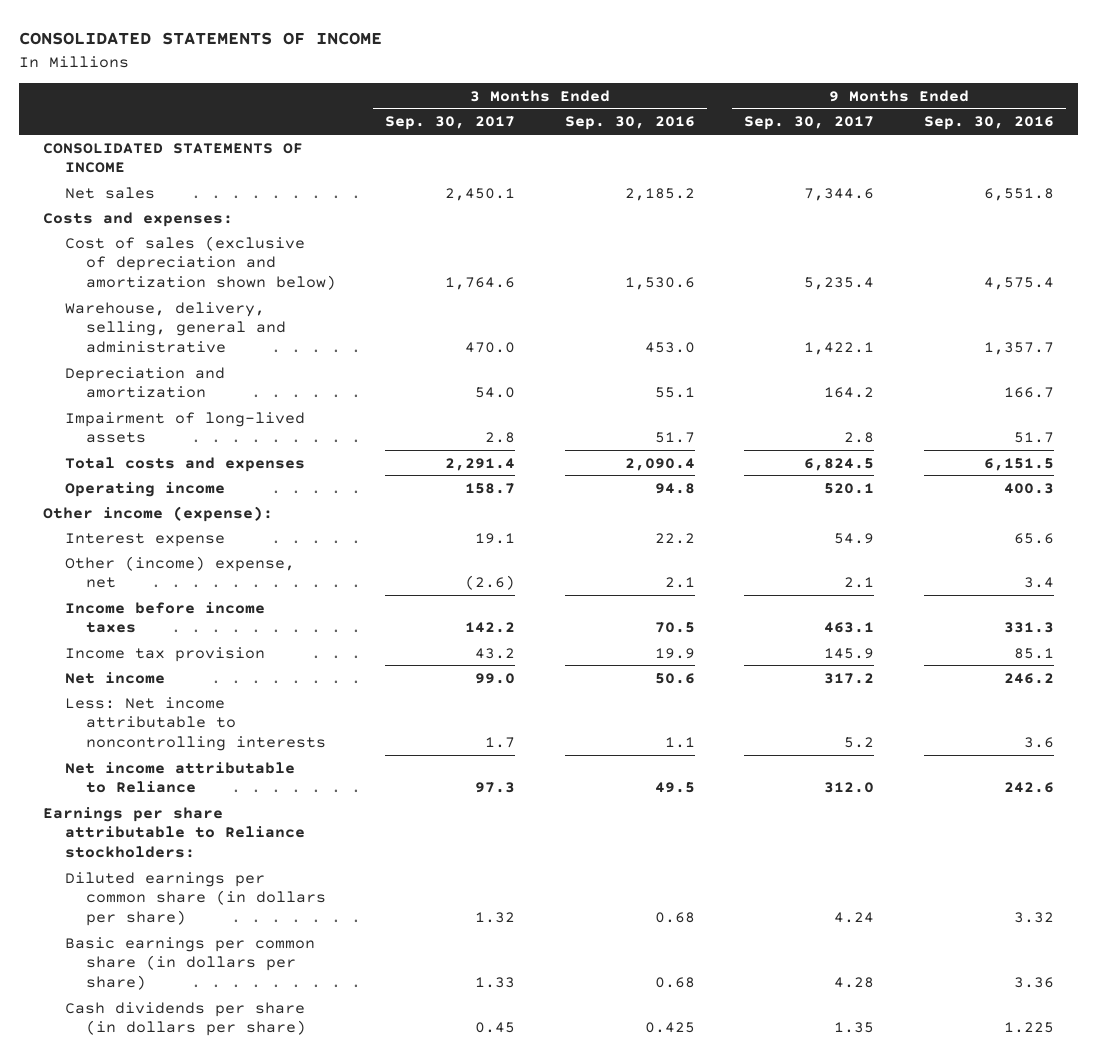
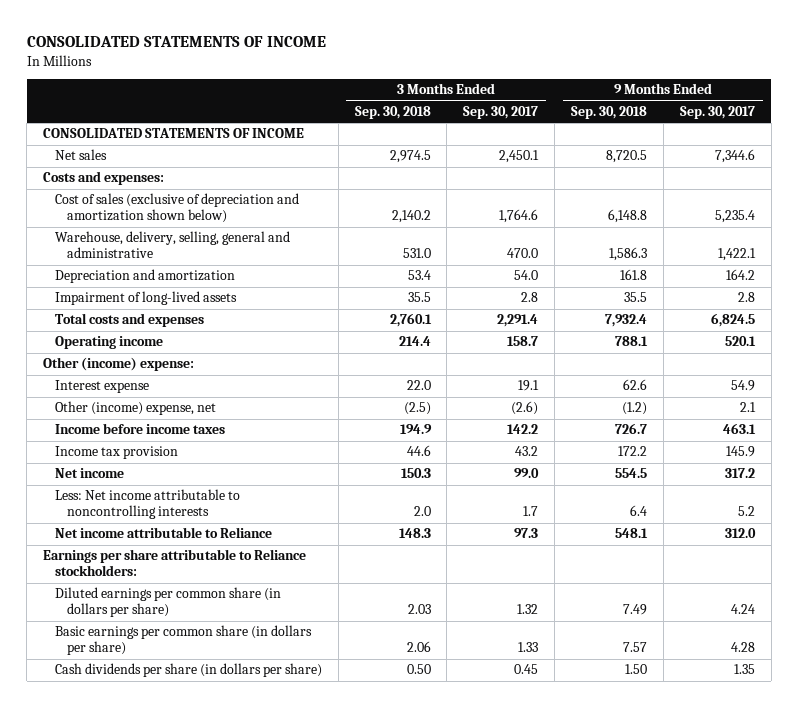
- | 3 Months Ended Sep. 30, 2017 | 3 Months Ended Sep. 30, 2016 | 9 Months Ended Sep. 30, 2017 | 9 Months Ended Sep. 30, 2016
+ | 3 Months Ended Sep. 30, 2018 | 3 Months Ended Sep. 30, 2017 | 9 Months Ended Sep. 30, 2018 | 9 Months Ended Sep. 30, 2017
- Other income (expense):
+ Other (income) expense:

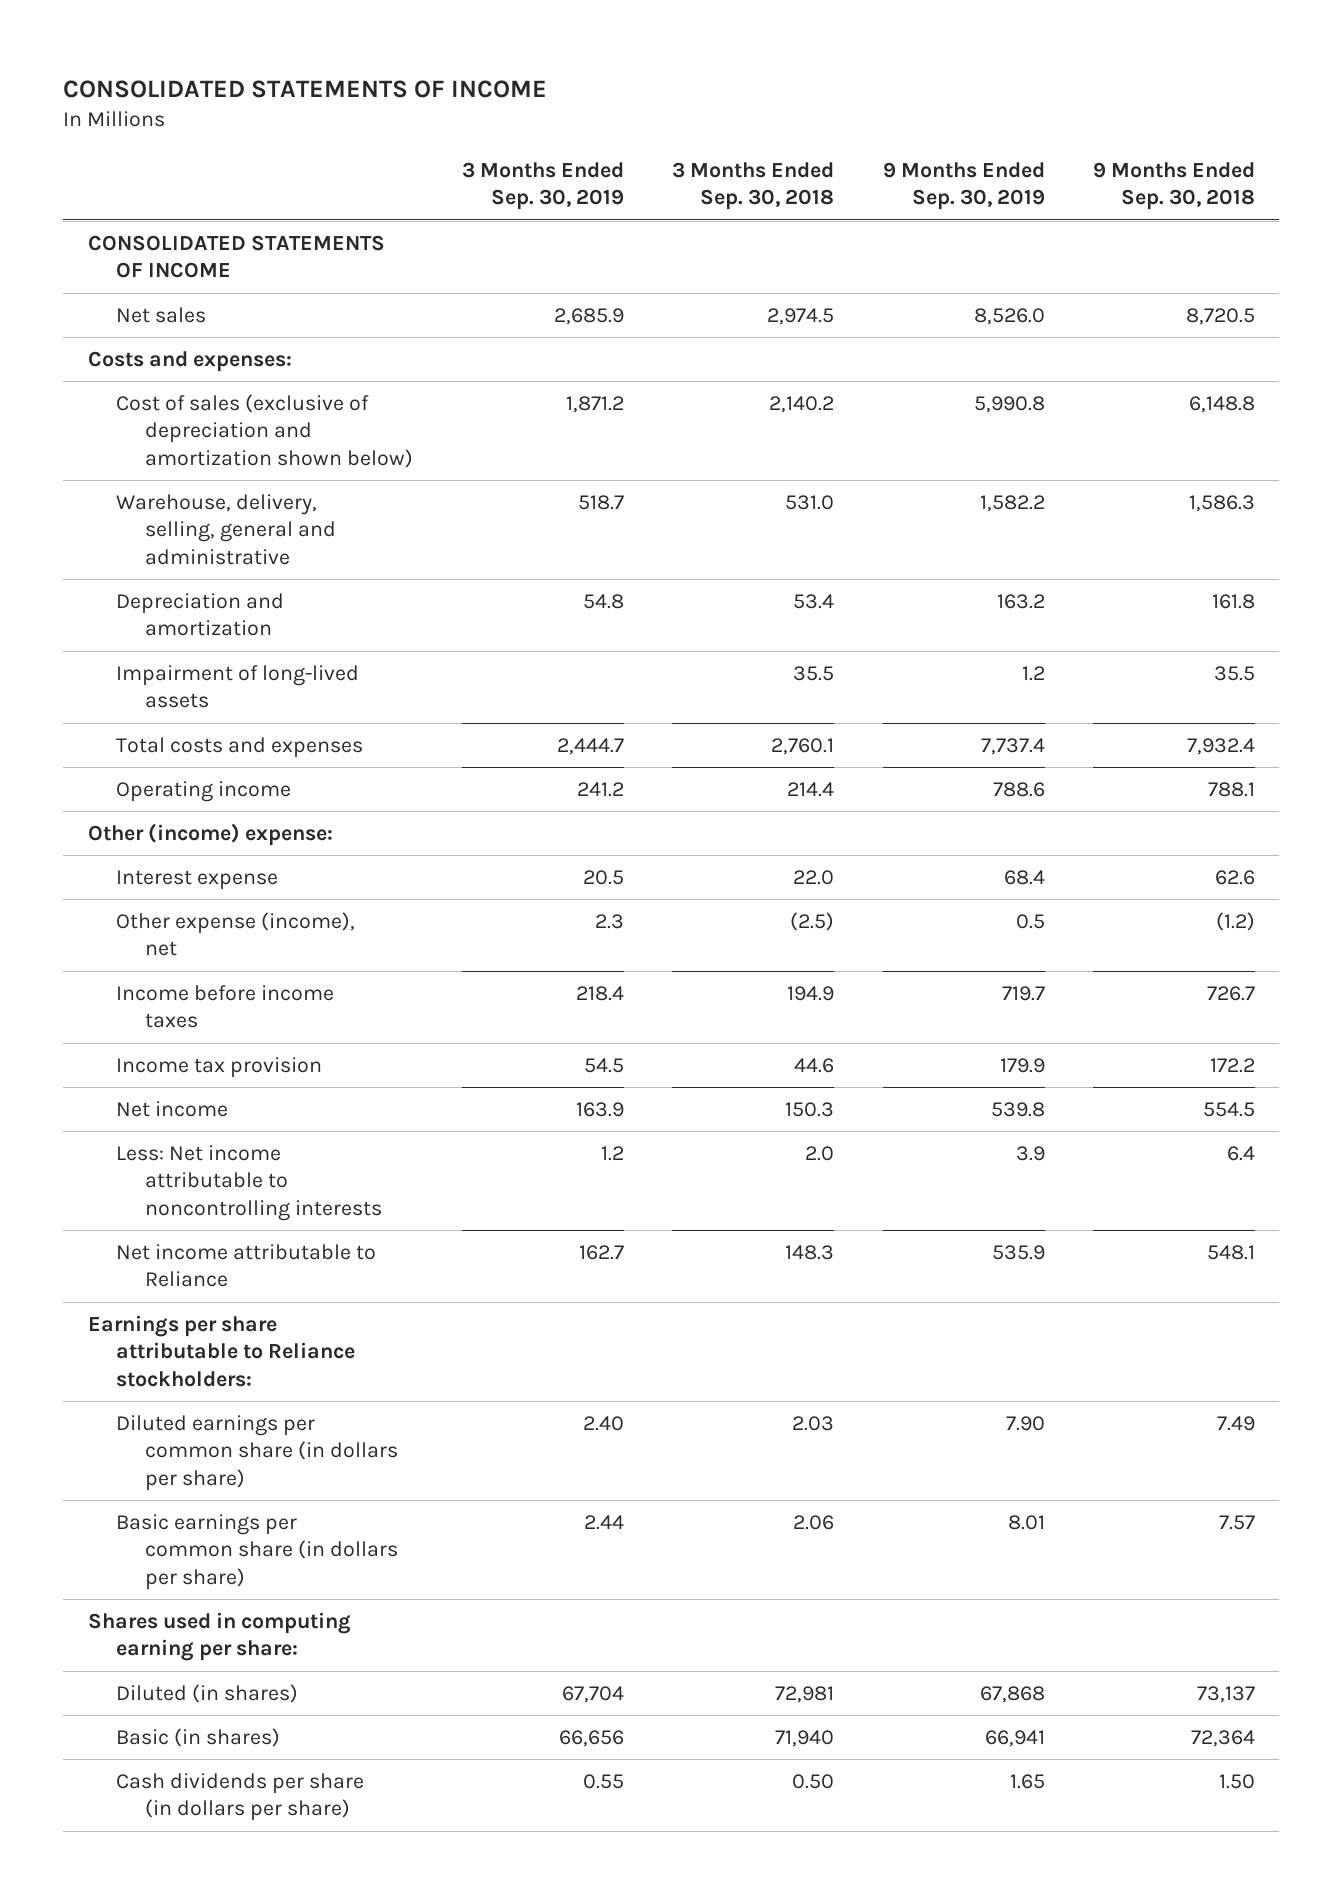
- | 3 Months Ended Sep. 30, 2018 | 3 Months Ended Sep. 30, 2017 | 9 Months Ended Sep. 30, 2018 | 9 Months Ended Sep. 30, 2017
+ | 3 Months Ended Sep. 30, 2019 | 3 Months Ended Sep. 30, 2018 | 9 Months Ended Sep. 30, 2019 | 9 Months Ended Sep. 30, 2018
- Other (income) expense, net | (2.5) | (2.6) | (1.2) | 2.1
+ Other expense (income), net | 2.3 | (2.5) | 0.5 | (1.2)
+ Shares used in computing earning per share:
+ Diluted (in shares) | 67,704 | 72,981 | 67,868 | 73,137
+ Basic (in shares) | 66,656 | 71,940 | 66,941 | 72,364

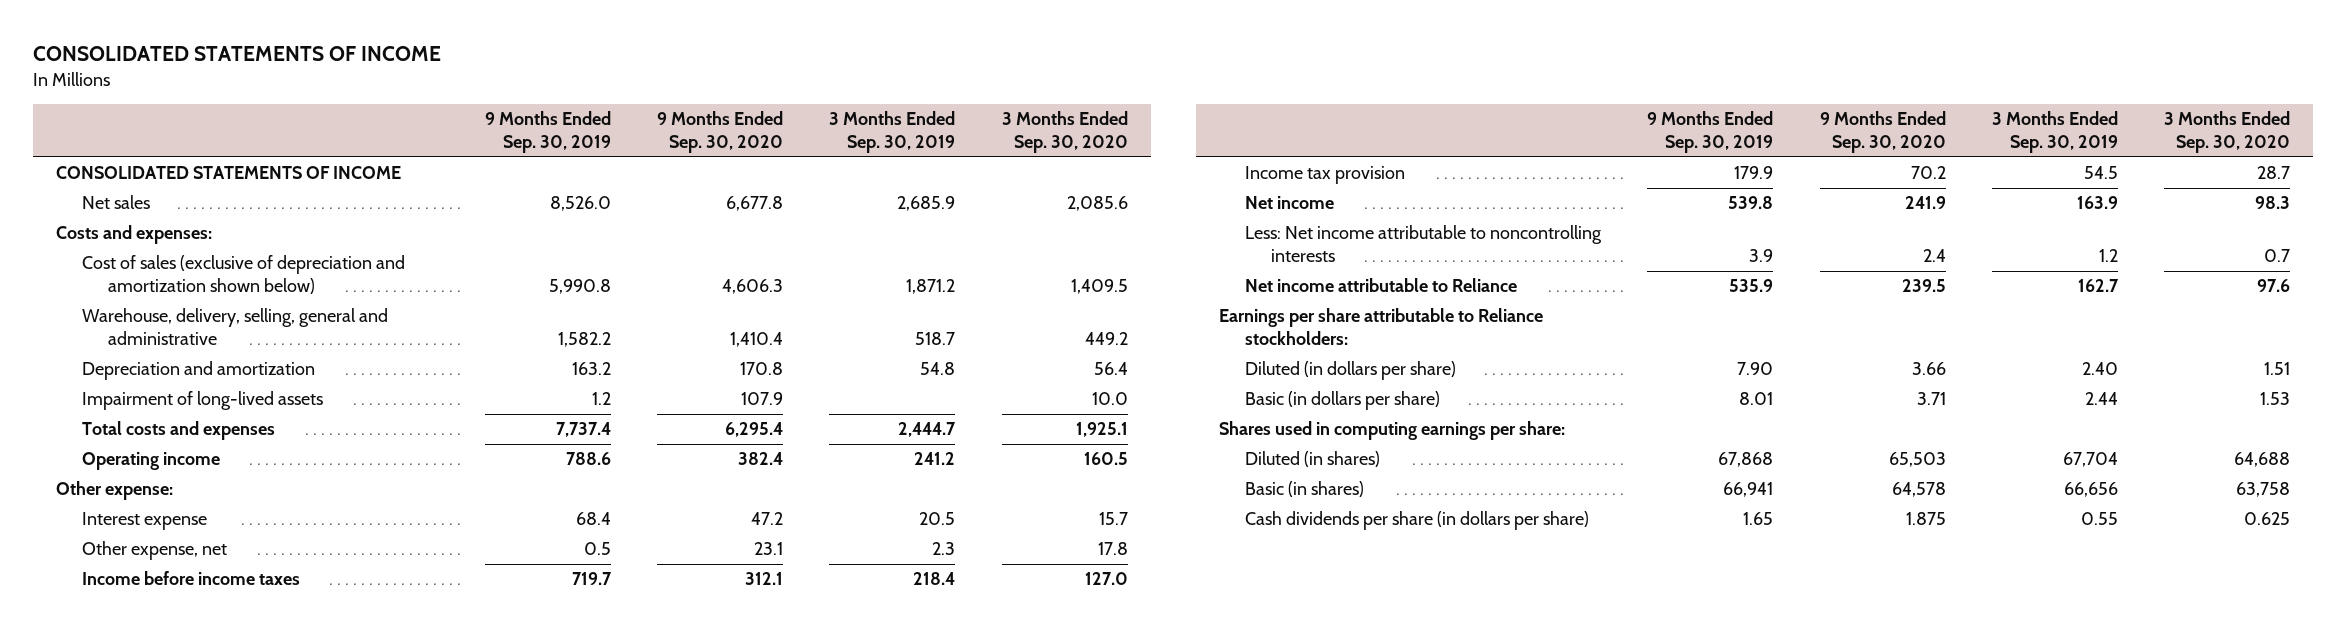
- | 3 Months Ended Sep. 30, 2019 | 3 Months Ended Sep. 30, 2018 | 9 Months Ended Sep. 30, 2019 | 9 Months Ended Sep. 30, 2018
+ | 9 Months Ended Sep. 30, 2019 | 9 Months Ended Sep. 30, 2020 | 3 Months Ended Sep. 30, 2019 | 3 Months Ended Sep. 30, 2020
- Other (income) expense:
+ Other expense:
- Other expense (income), net | 2.3 | (2.5) | 0.5 | (1.2)
+ Other expense, net | 0.5 | 23.1 | 2.3 | 17.8
- Diluted earnings per common share (in dollars per share) | 2.40 | 2.03 | 7.90 | 7.49
- Basic earnings per common share (in dollars per share) | 2.44 | 2.06 | 8.01 | 7.57
- Shares used in computing earning per share:
+ Diluted (in dollars per share) | 7.90 | 3.66 | 2.40 | 1.51
+ Basic (in dollars per share) | 8.01 | 3.71 | 2.44 | 1.53
+ Shares used in computing earnings per share:

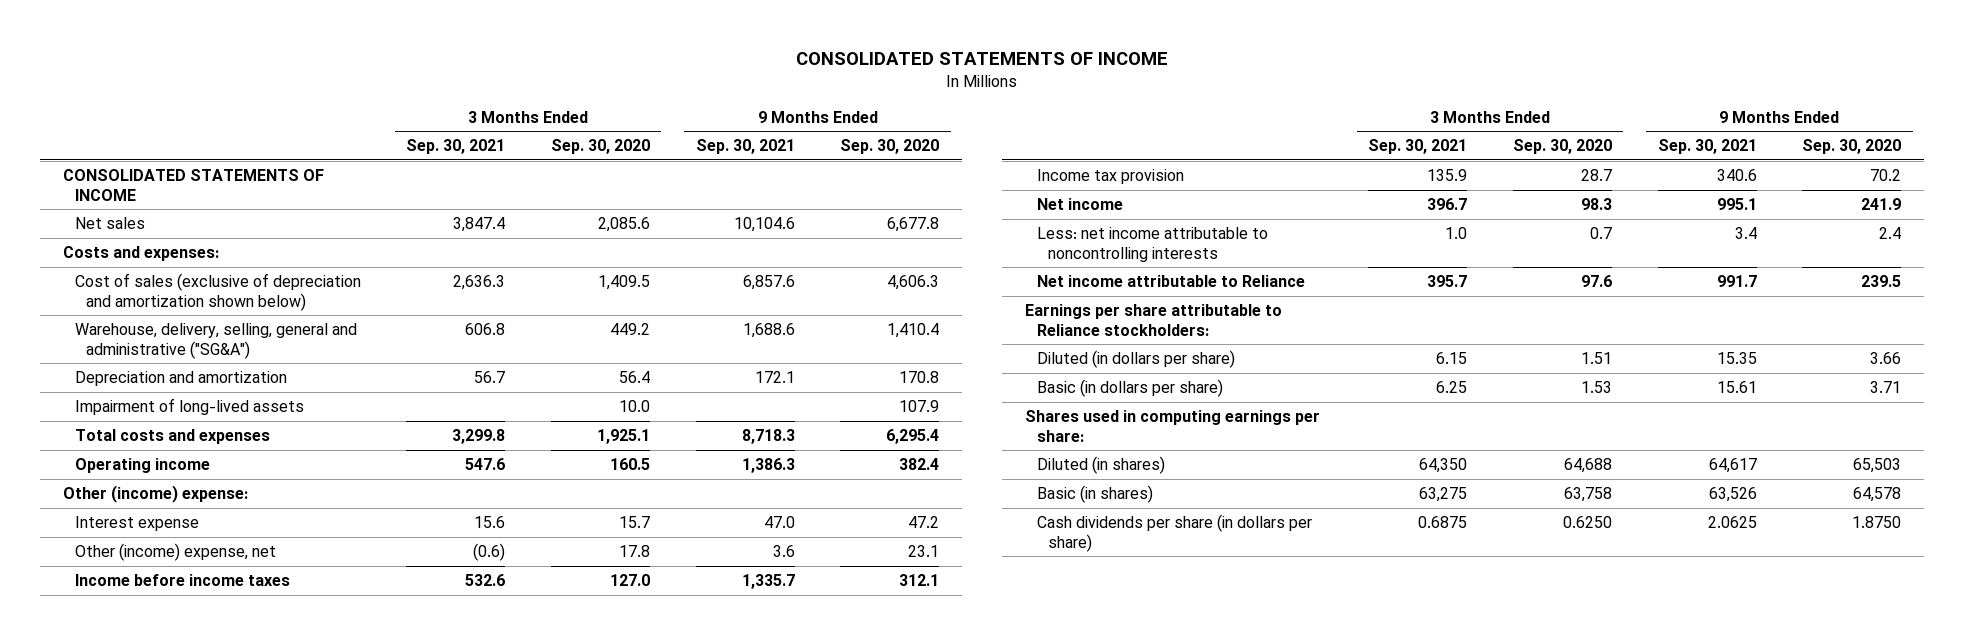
- | 9 Months Ended Sep. 30, 2019 | 9 Months Ended Sep. 30, 2020 | 3 Months Ended Sep. 30, 2019 | 3 Months Ended Sep. 30, 2020
+ | 3 Months Ended Sep. 30, 2021 | 3 Months Ended Sep. 30, 2020 | 9 Months Ended Sep. 30, 2021 | 9 Months Ended Sep. 30, 2020
- Warehouse, delivery, selling, general and administrative | 1,582.2 | 1,410.4 | 518.7 | 449.2
+ Warehouse, delivery, selling, general and administrative ("SG&A") | 606.8 | 449.2 | 1,688.6 | 1,410.4
- Other expense:
+ Other (income) expense:
- Other expense, net | 0.5 | 23.1 | 2.3 | 17.8
+ Other (income) expense, net | (0.6) | 17.8 | 3.6 | 23.1
- Less: Net income attributable to noncontrolling interests | 3.9 | 2.4 | 1.2 | 0.7
+ Less: net income attributable to noncontrolling interests | 1.0 | 0.7 | 3.4 | 2.4
- Cash dividends per share (in dollars per share) | 1.65 | 1.875 | 0.55 | 0.625
+ Cash dividends per share (in dollars per share) | 0.6875 | 0.6250 | 2.0625 | 1.8750

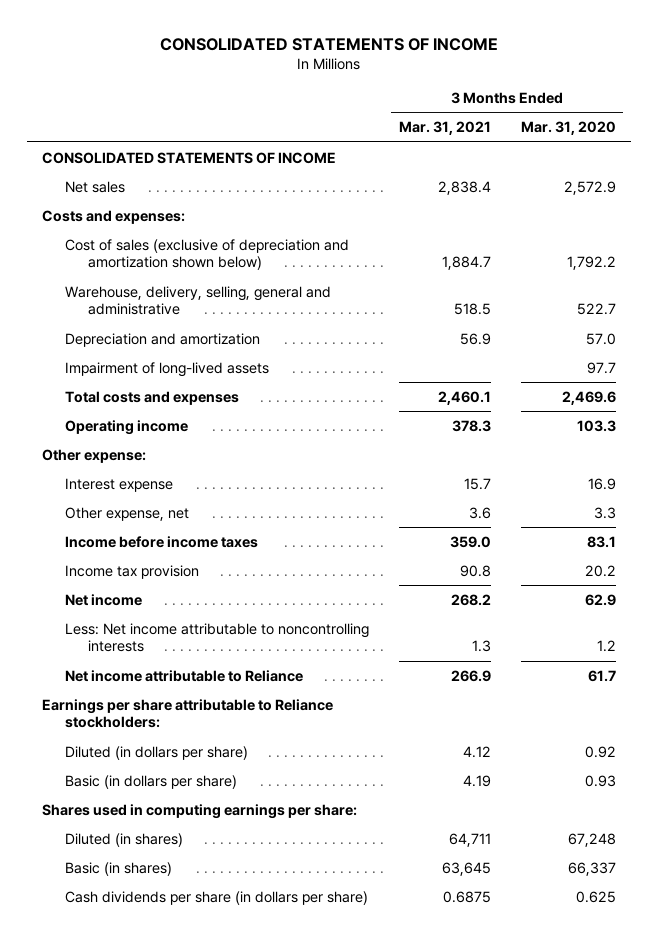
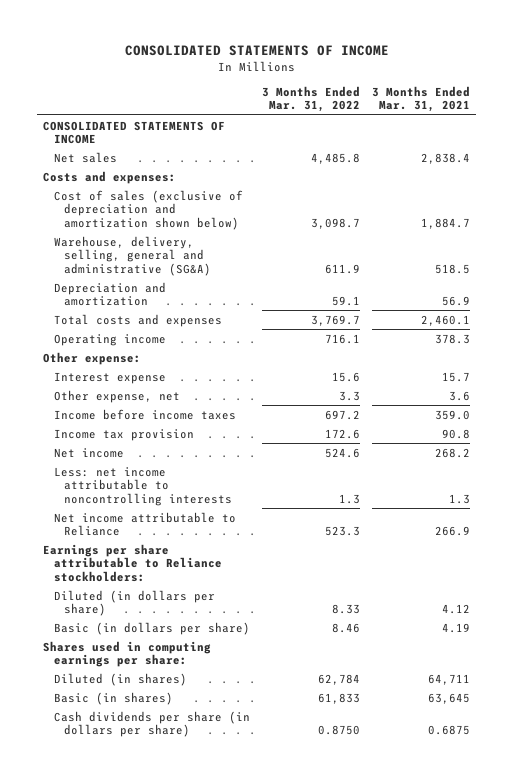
- | 3 Months Ended Mar. 31, 2021 | 3 Months Ended Mar. 31, 2020
+ | 3 Months Ended Mar. 31, 2022 | 3 Months Ended Mar. 31, 2021
- Warehouse, delivery, selling, general and administrative | 518.5 | 522.7
+ Warehouse, delivery, selling, general and administrative (SG&A) | 611.9 | 518.5
- Impairment of long-lived assets | | 97.7
- Less: Net income attributable to noncontrolling interests | 1.3 | 1.2
+ Less: net income attributable to noncontrolling interests | 1.3 | 1.3

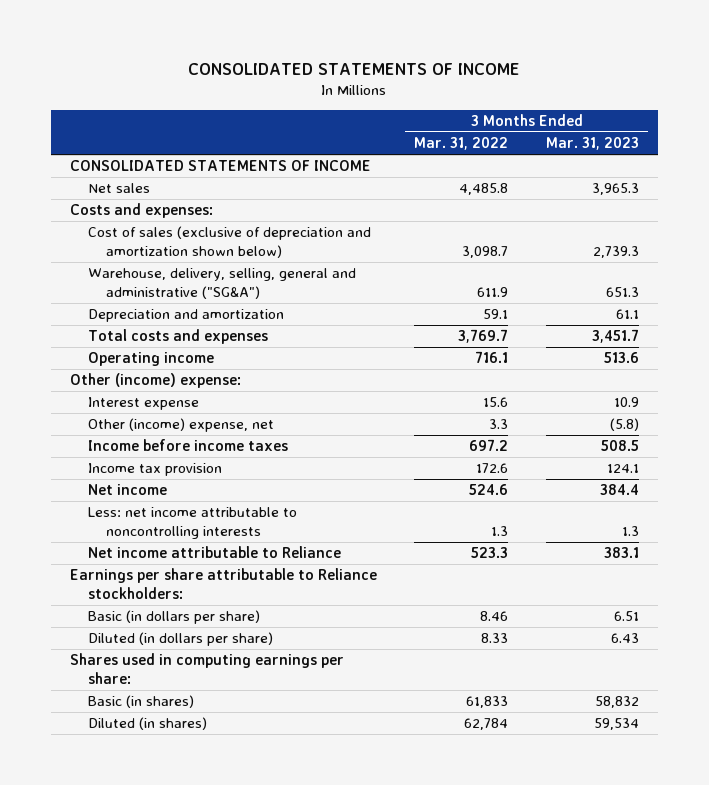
- | 3 Months Ended Mar. 31, 2022 | 3 Months Ended Mar. 31, 2021
+ | 3 Months Ended Mar. 31, 2022 | 3 Months Ended Mar. 31, 2023
- Warehouse, delivery, selling, general and administrative (SG&A) | 611.9 | 518.5
+ Warehouse, delivery, selling, general and administrative ("SG&A") | 611.9 | 651.3
- Other expense:
+ Other (income) expense:
- Other expense, net | 3.3 | 3.6
+ Other (income) expense, net | 3.3 | (5.8)
moved down: Diluted (in dollars per share) | 8.33 | 6.43
- Cash dividends per share (in dollars per share) | 0.8750 | 0.6875
moved down: Diluted (in shares) | 62,784 | 59,534

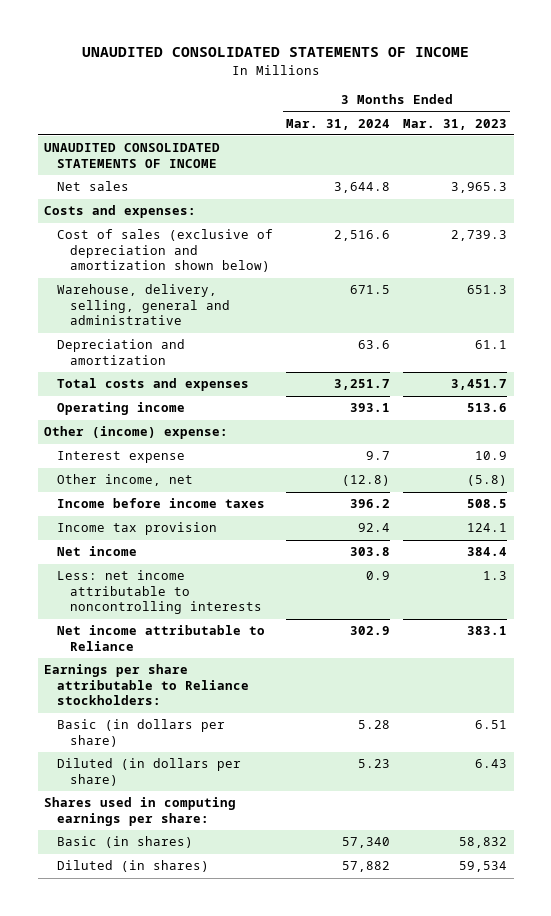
- CONSOLIDATED STATEMENTS OF INCOME
+ UNAUDITED CONSOLIDATED STATEMENTS OF INCOME
- | 3 Months Ended Mar. 31, 2022 | 3 Months Ended Mar. 31, 2023
+ | 3 Months Ended Mar. 31, 2024 | 3 Months Ended Mar. 31, 2023
- CONSOLIDATED STATEMENTS OF INCOME
+ UNAUDITED CONSOLIDATED STATEMENTS OF INCOME
- Warehouse, delivery, selling, general and administrative ("SG&A") | 611.9 | 651.3
+ Warehouse, delivery, selling, general and administrative | 671.5 | 651.3
- Other (income) expense, net | 3.3 | (5.8)
+ Other income, net | (12.8) | (5.8)

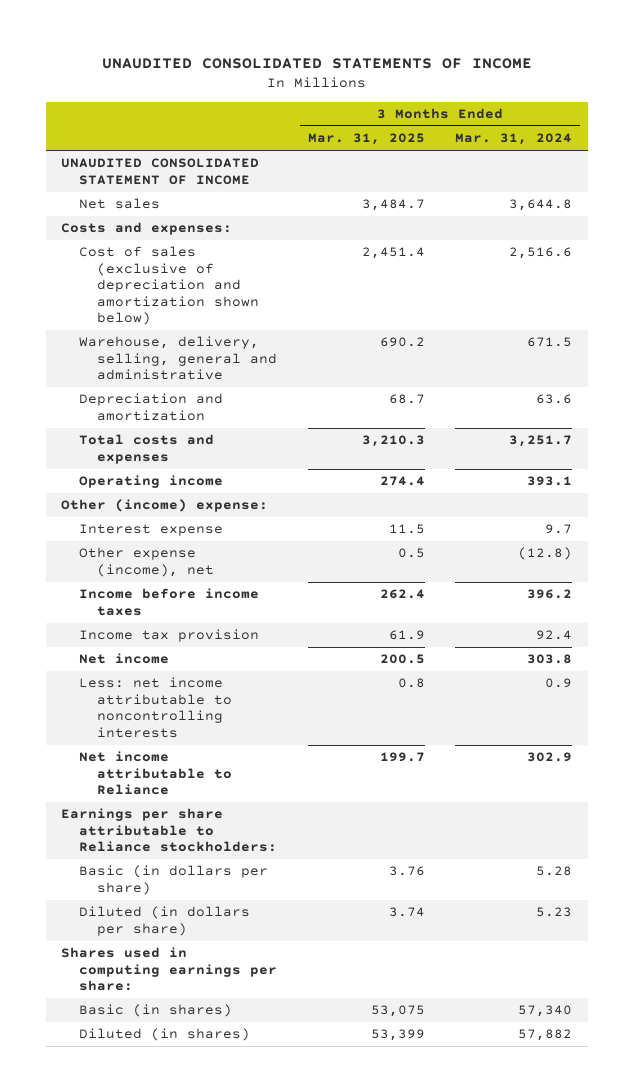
- | 3 Months Ended Mar. 31, 2024 | 3 Months Ended Mar. 31, 2023
+ | 3 Months Ended Mar. 31, 2025 | 3 Months Ended Mar. 31, 2024
- UNAUDITED CONSOLIDATED STATEMENTS OF INCOME
+ UNAUDITED CONSOLIDATED STATEMENT OF INCOME
- Other income, net | (12.8) | (5.8)
+ Other expense (income), net | 0.5 | (12.8)

